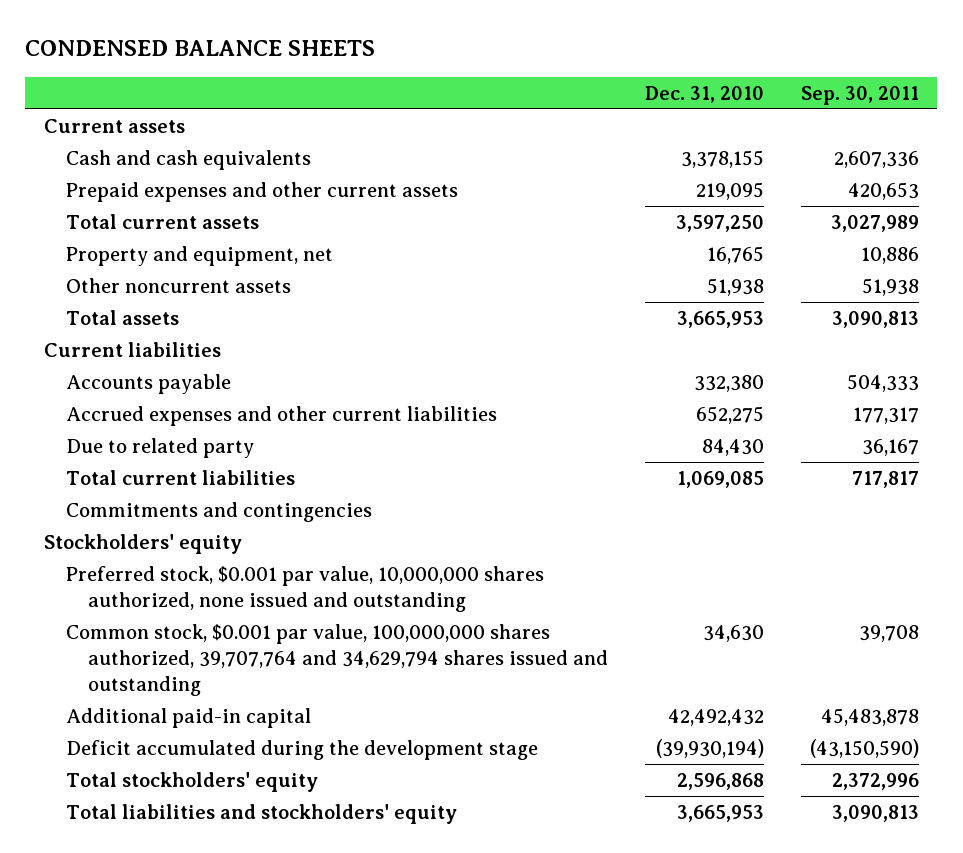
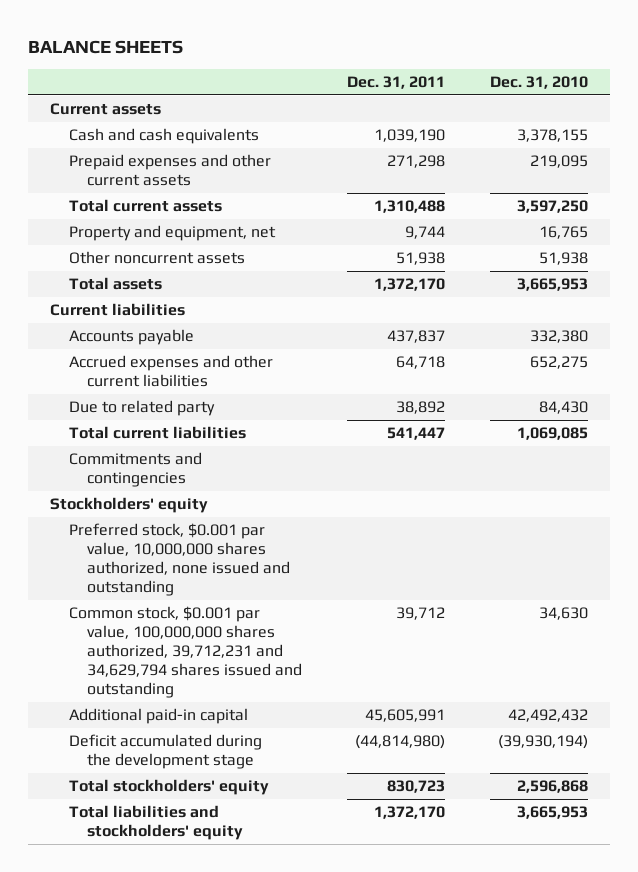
- CONDENSED BALANCE SHEETS
+ BALANCE SHEETS
- | Dec. 31, 2010 | Sep. 30, 2011
+ | Dec. 31, 2011 | Dec. 31, 2010
- Common stock, $0.001 par value, 100,000,000 shares authorized, 39,707,764 and 34,629,794 shares issued and outstanding | 34,630 | 39,708
+ Common stock, $0.001 par value, 100,000,000 shares authorized, 39,712,231 and 34,629,794 shares issued and outstanding | 39,712 | 34,630

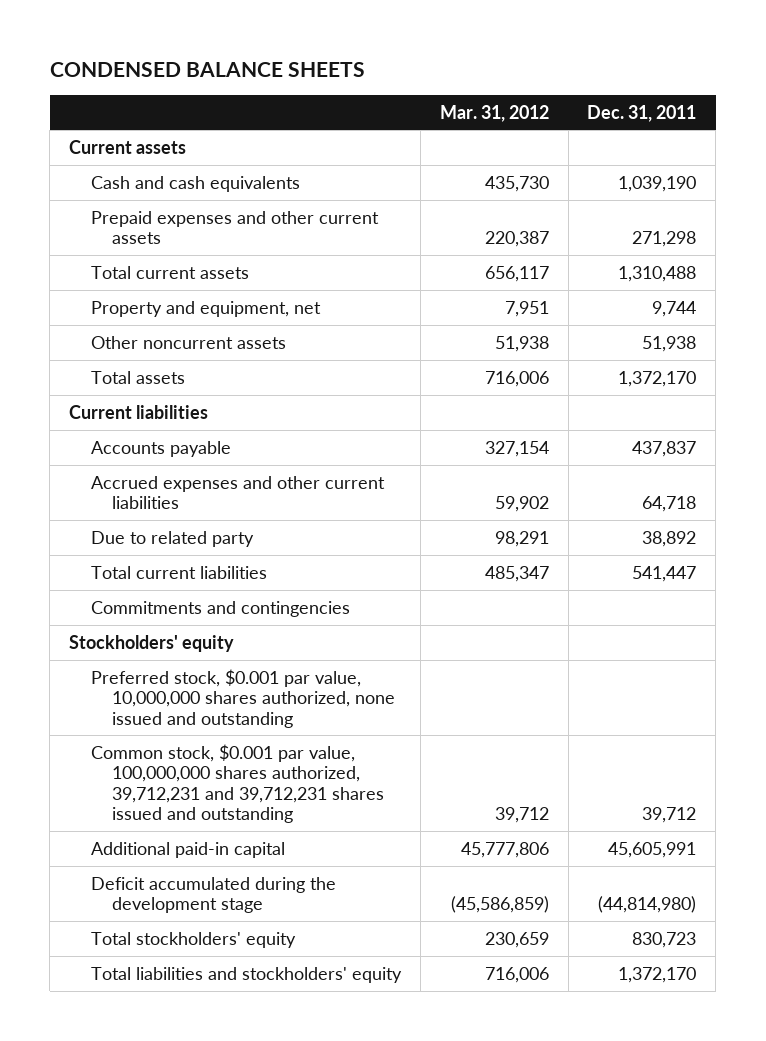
- BALANCE SHEETS
+ CONDENSED BALANCE SHEETS
- | Dec. 31, 2011 | Dec. 31, 2010
+ | Mar. 31, 2012 | Dec. 31, 2011
- Common stock, $0.001 par value, 100,000,000 shares authorized, 39,712,231 and 34,629,794 shares issued and outstanding | 39,712 | 34,630
+ Common stock, $0.001 par value, 100,000,000 shares authorized, 39,712,231 and 39,712,231 shares issued and outstanding | 39,712 | 39,712

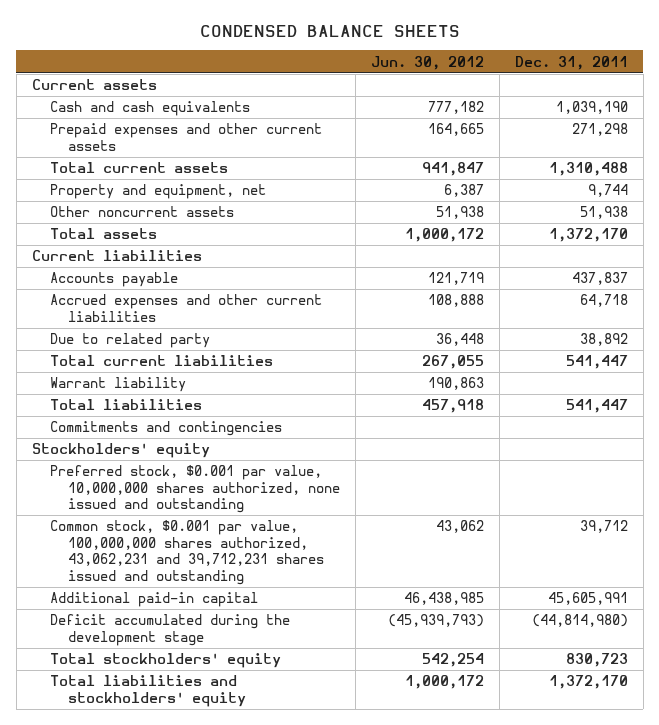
- | Mar. 31, 2012 | Dec. 31, 2011
+ | Jun. 30, 2012 | Dec. 31, 2011
+ Warrant liability | 190,863 |
+ Total liabilities | 457,918 | 541,447
- Common stock, $0.001 par value, 100,000,000 shares authorized, 39,712,231 and 39,712,231 shares issued and outstanding | 39,712 | 39,712
+ Common stock, $0.001 par value, 100,000,000 shares authorized, 43,062,231 and 39,712,231 shares issued and outstanding | 43,062 | 39,712

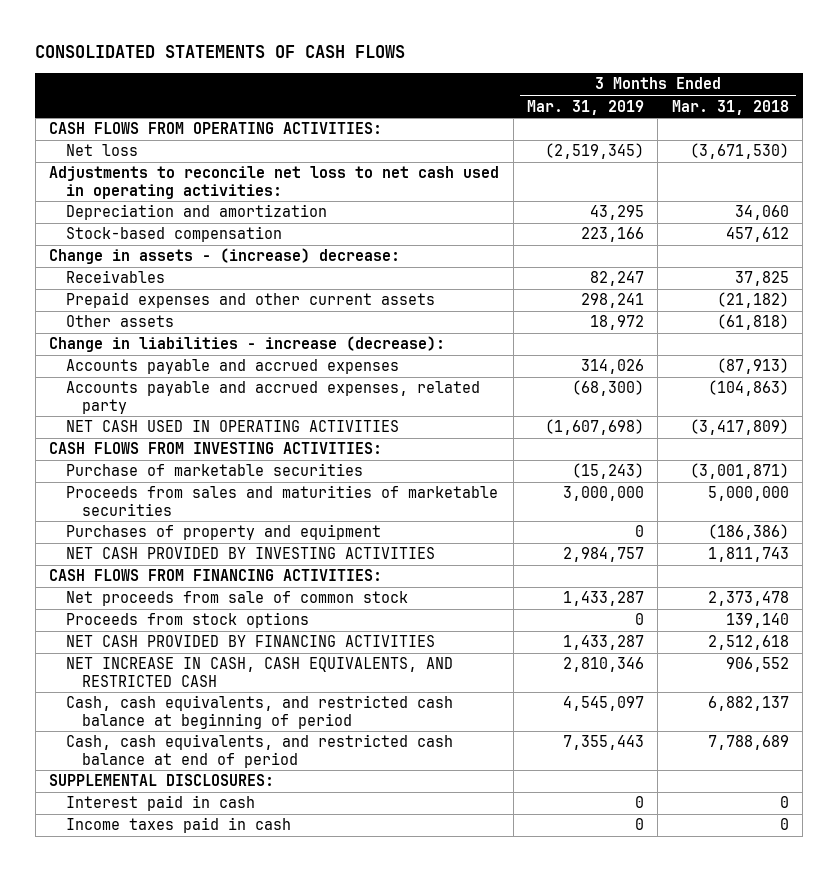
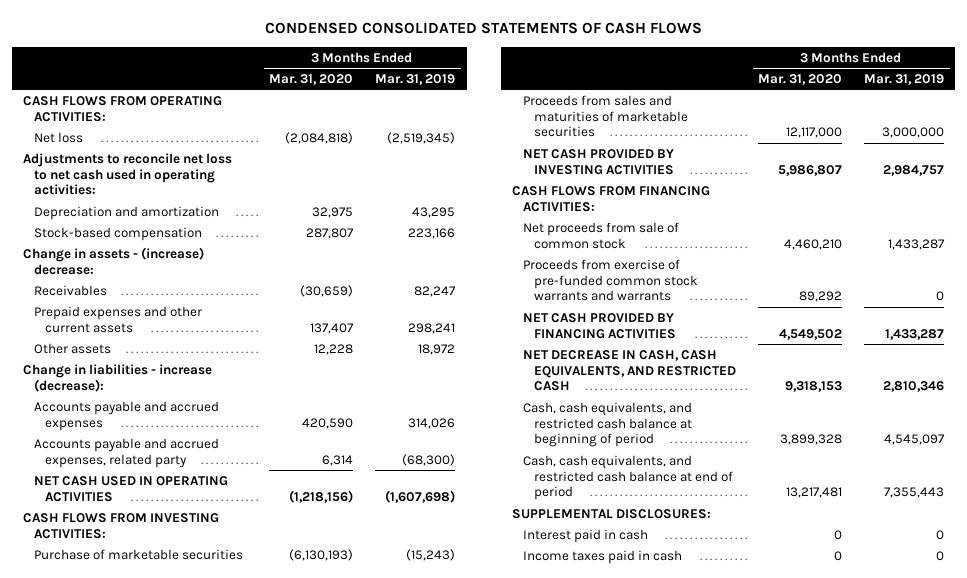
- CONSOLIDATED STATEMENTS OF CASH FLOWS
+ CONDENSED CONSOLIDATED STATEMENTS OF CASH FLOWS
- | 3 Months Ended Mar. 31, 2019 | 3 Months Ended Mar. 31, 2018
+ | 3 Months Ended Mar. 31, 2020 | 3 Months Ended Mar. 31, 2019
- Purchases of property and equipment | 0 | (186,386)
- Proceeds from stock options | 0 | 139,140
+ Proceeds from exercise of pre-funded common stock warrants and warrants | 89,292 | 0
- NET INCREASE IN CASH, CASH EQUIVALENTS, AND RESTRICTED CASH | 2,810,346 | 906,552
+ NET DECREASE IN CASH, CASH EQUIVALENTS, AND RESTRICTED CASH | 9,318,153 | 2,810,346

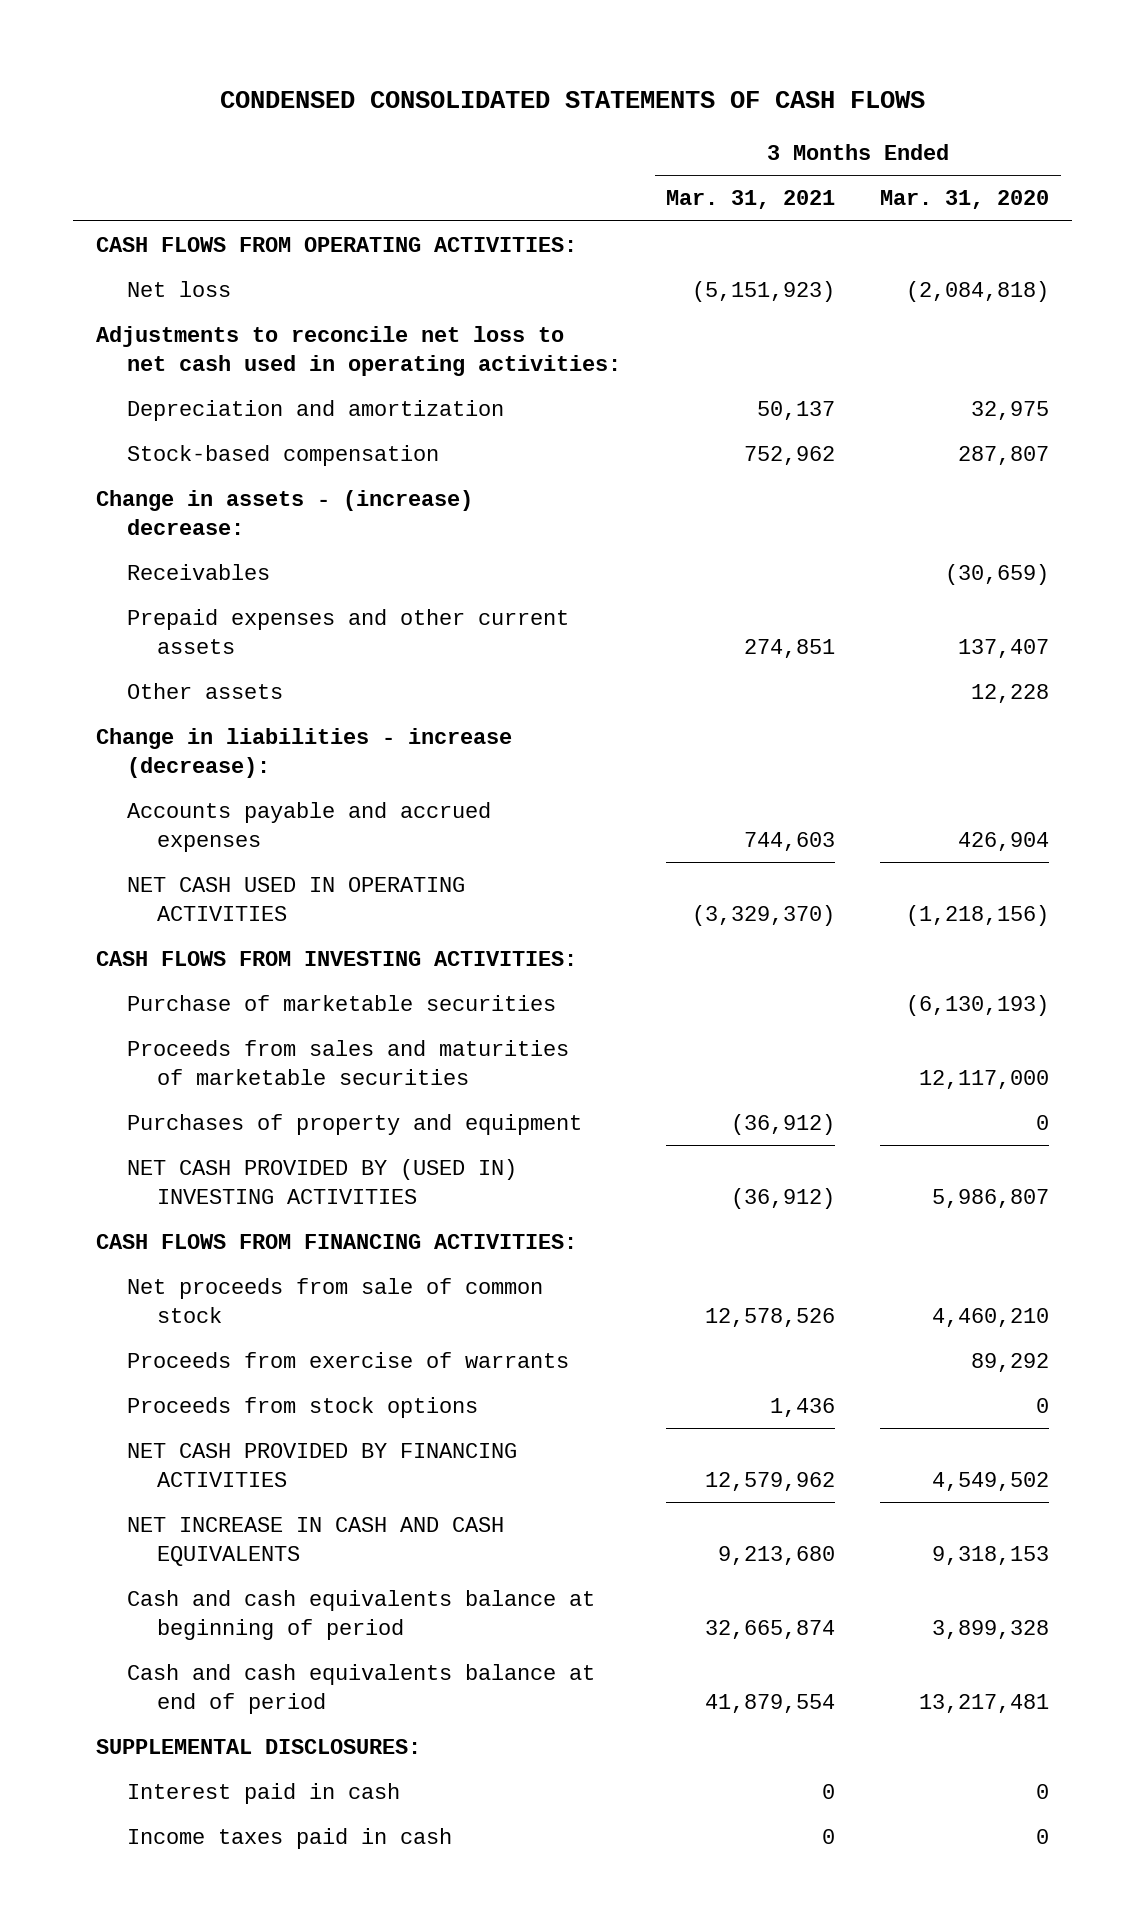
- | 3 Months Ended Mar. 31, 2020 | 3 Months Ended Mar. 31, 2019
+ | 3 Months Ended Mar. 31, 2021 | 3 Months Ended Mar. 31, 2020
- Accounts payable and accrued expenses | 420,590 | 314,026
- Accounts payable and accrued expenses, related party | 6,314 | (68,300)
+ Accounts payable and accrued expenses | 744,603 | 426,904
- NET CASH PROVIDED BY INVESTING ACTIVITIES | 5,986,807 | 2,984,757
+ Purchases of property and equipment | (36,912) | 0
+ NET CASH PROVIDED BY (USED IN) INVESTING ACTIVITIES | (36,912) | 5,986,807
- Proceeds from exercise of pre-funded common stock warrants and warrants | 89,292 | 0
+ Proceeds from exercise of warrants | | 89,292
+ Proceeds from stock options | 1,436 | 0
- NET DECREASE IN CASH, CASH EQUIVALENTS, AND RESTRICTED CASH | 9,318,153 | 2,810,346
- Cash, cash equivalents, and restricted cash balance at beginning of period | 3,899,328 | 4,545,097
- Cash, cash equivalents, and restricted cash balance at end of period | 13,217,481 | 7,355,443
+ NET INCREASE IN CASH AND CASH EQUIVALENTS | 9,213,680 | 9,318,153
+ Cash and cash equivalents balance at beginning of period | 32,665,874 | 3,899,328
+ Cash and cash equivalents balance at end of period | 41,879,554 | 13,217,481

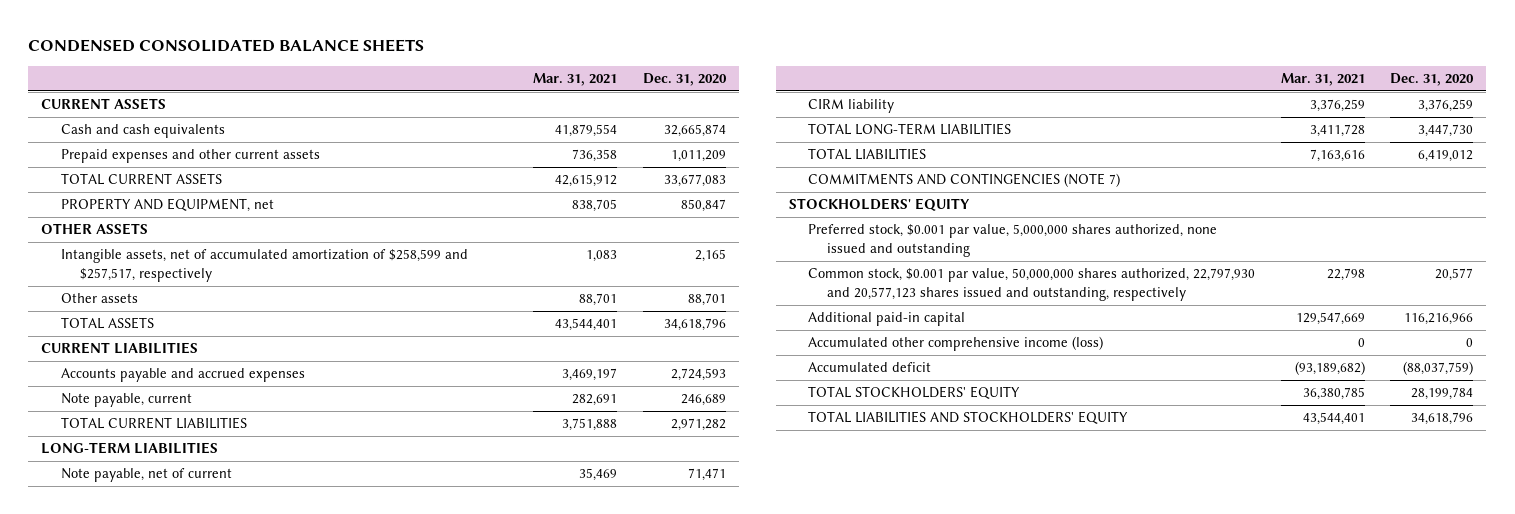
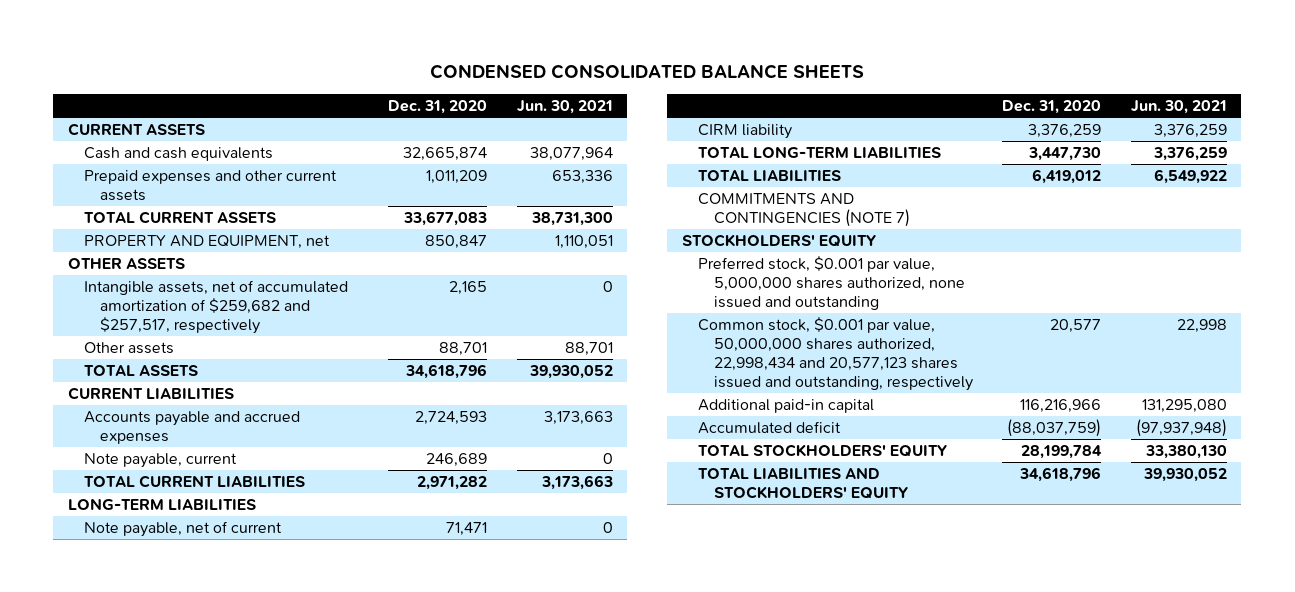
- | Mar. 31, 2021 | Dec. 31, 2020
+ | Dec. 31, 2020 | Jun. 30, 2021
- Intangible assets, net of accumulated amortization of $258,599 and $257,517, respectively | 1,083 | 2,165
+ Intangible assets, net of accumulated amortization of $259,682 and $257,517, respectively | 2,165 | 0
- Common stock, $0.001 par value, 50,000,000 shares authorized, 22,797,930 and 20,577,123 shares issued and outstanding, respectively | 22,798 | 20,577
+ Common stock, $0.001 par value, 50,000,000 shares authorized, 22,998,434 and 20,577,123 shares issued and outstanding, respectively | 20,577 | 22,998
- Accumulated other comprehensive income (loss) | 0 | 0

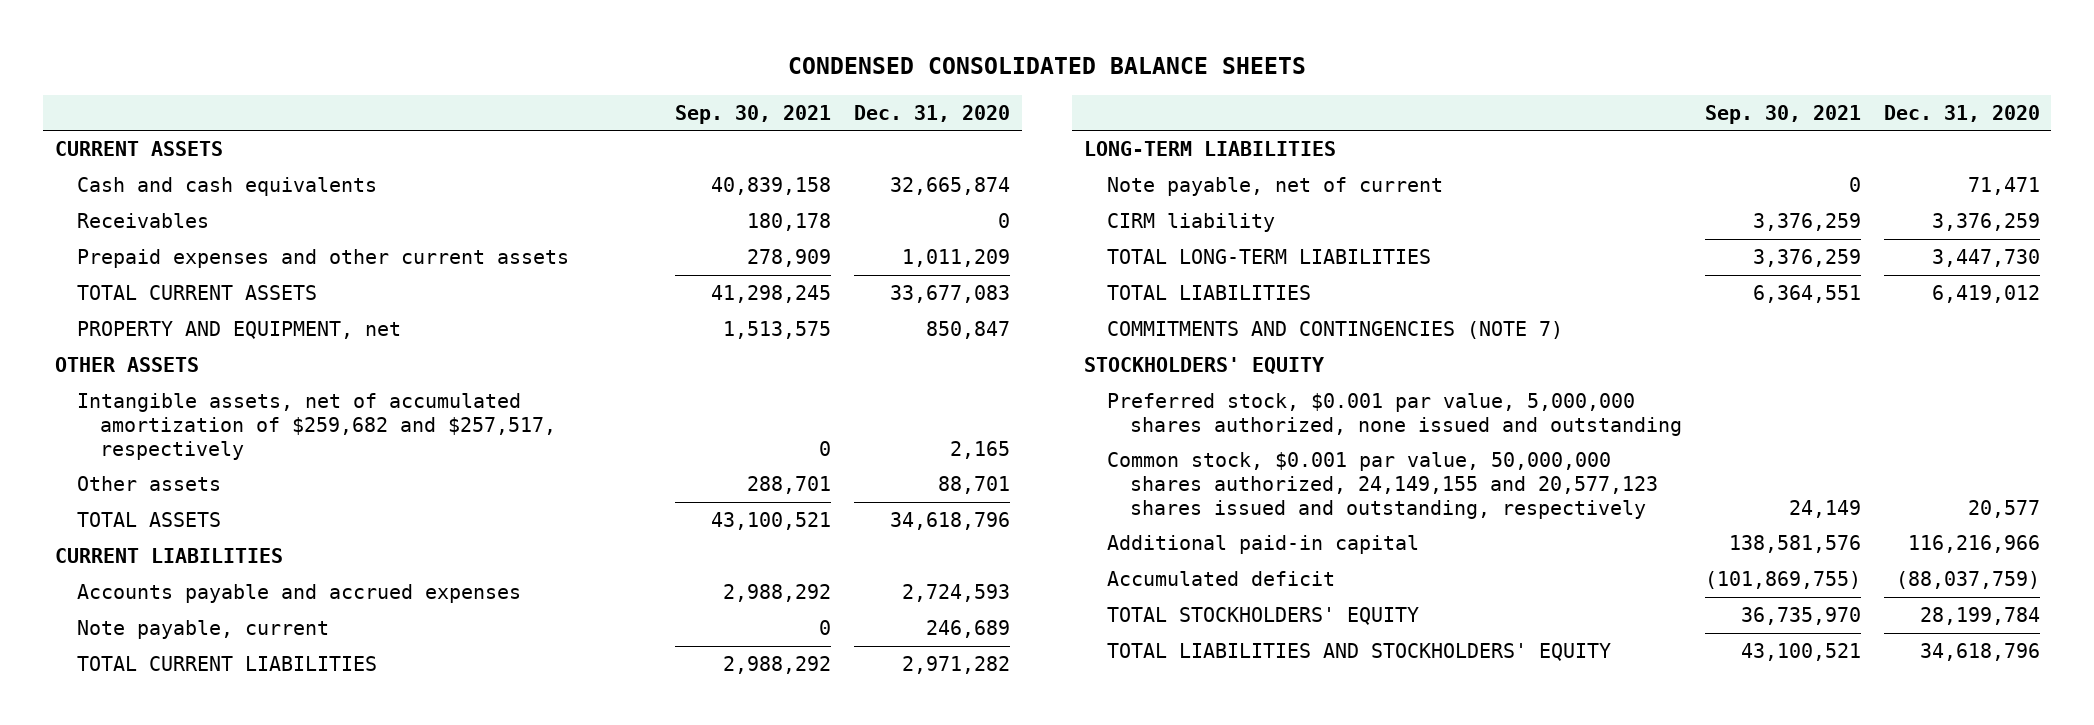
- | Dec. 31, 2020 | Jun. 30, 2021
+ | Sep. 30, 2021 | Dec. 31, 2020
+ Receivables | 180,178 | 0
- Common stock, $0.001 par value, 50,000,000 shares authorized, 22,998,434 and 20,577,123 shares issued and outstanding, respectively | 20,577 | 22,998
+ Common stock, $0.001 par value, 50,000,000 shares authorized, 24,149,155 and 20,577,123 shares issued and outstanding, respectively | 24,149 | 20,577

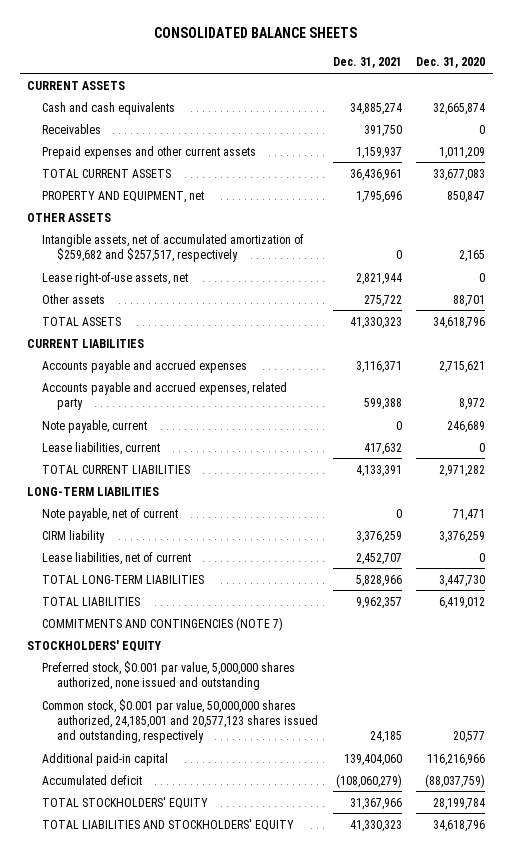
- CONDENSED CONSOLIDATED BALANCE SHEETS
+ CONSOLIDATED BALANCE SHEETS
- | Sep. 30, 2021 | Dec. 31, 2020
+ | Dec. 31, 2021 | Dec. 31, 2020
+ Lease right-of-use assets, net | 2,821,944 | 0
- Accounts payable and accrued expenses | 2,988,292 | 2,724,593
+ Accounts payable and accrued expenses | 3,116,371 | 2,715,621
+ Accounts payable and accrued expenses, related party | 599,388 | 8,972
+ Lease liabilities, current | 417,632 | 0
+ Lease liabilities, net of current | 2,452,707 | 0
- Common stock, $0.001 par value, 50,000,000 shares authorized, 24,149,155 and 20,577,123 shares issued and outstanding, respectively | 24,149 | 20,577
+ Common stock, $0.001 par value, 50,000,000 shares authorized, 24,185,001 and 20,577,123 shares issued and outstanding, respectively | 24,185 | 20,577

